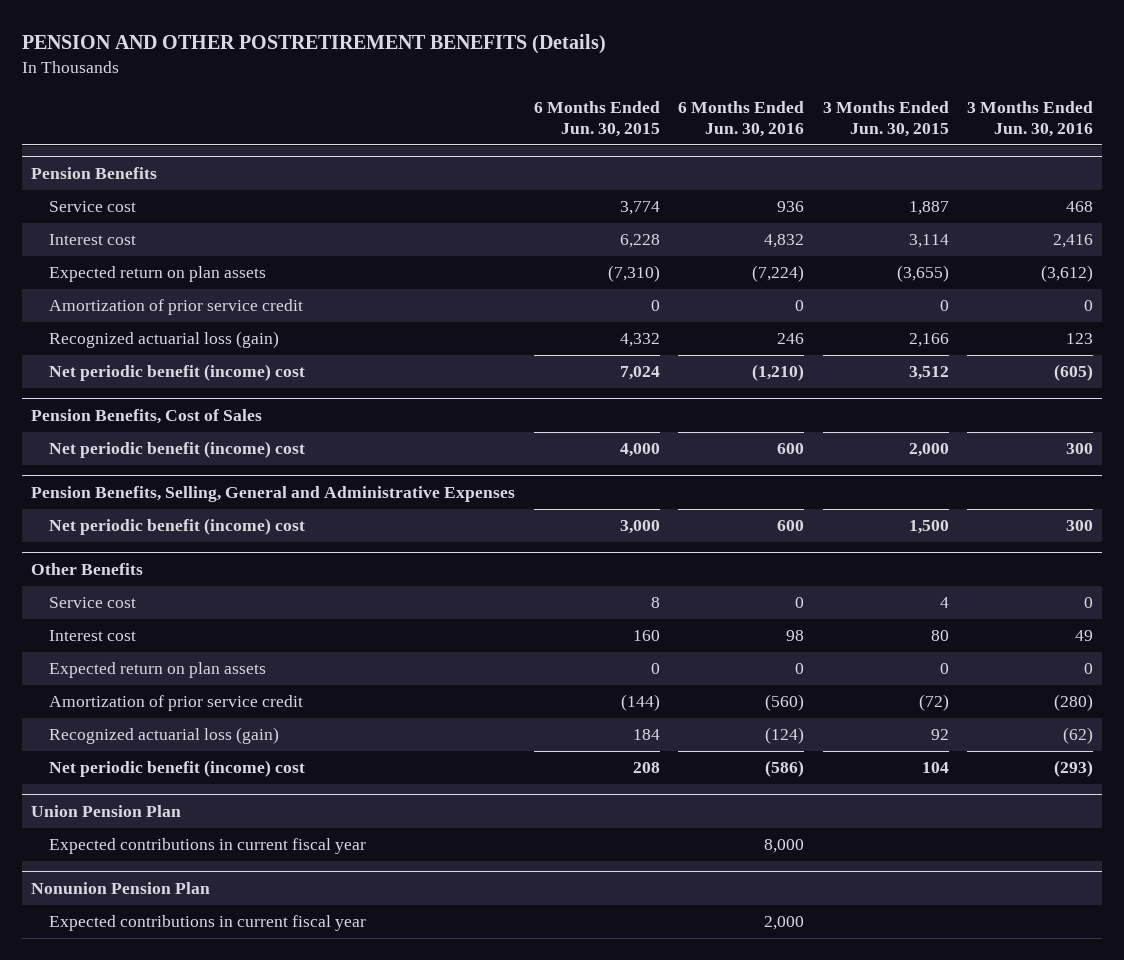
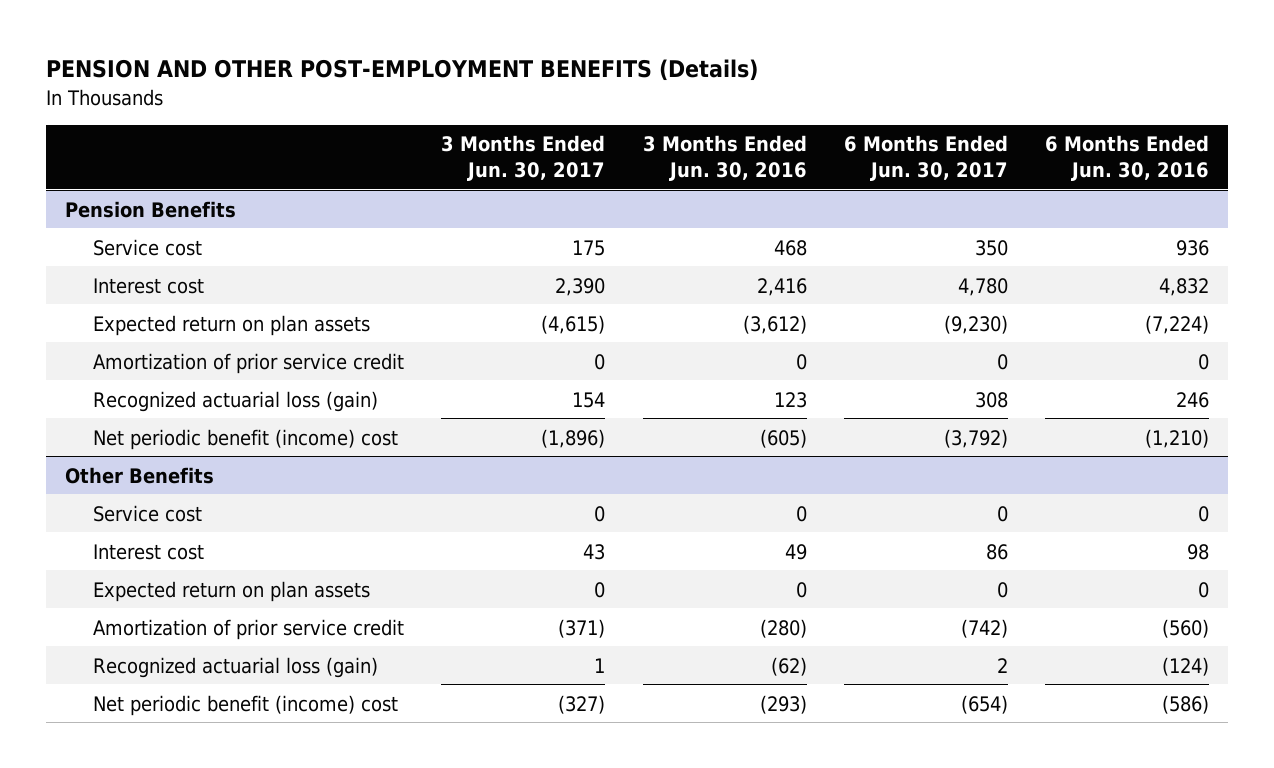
- PENSION AND OTHER POSTRETIREMENT BENEFITS (Details)
+ PENSION AND OTHER POST-EMPLOYMENT BENEFITS (Details)
- | 6 Months Ended Jun. 30, 2015 | 6 Months Ended Jun. 30, 2016 | 3 Months Ended Jun. 30, 2015 | 3 Months Ended Jun. 30, 2016
+ | 3 Months Ended Jun. 30, 2017 | 3 Months Ended Jun. 30, 2016 | 6 Months Ended Jun. 30, 2017 | 6 Months Ended Jun. 30, 2016
- Pension Benefits, Cost of Sales
- Net periodic benefit (income) cost | 4,000 | 600 | 2,000 | 300
- Pension Benefits, Selling, General and Administrative Expenses
- Net periodic benefit (income) cost | 3,000 | 600 | 1,500 | 300
- Union Pension Plan
- Expected contributions in current fiscal year | | 8,000 | |
- Nonunion Pension Plan
- Expected contributions in current fiscal year | | 2,000 | |

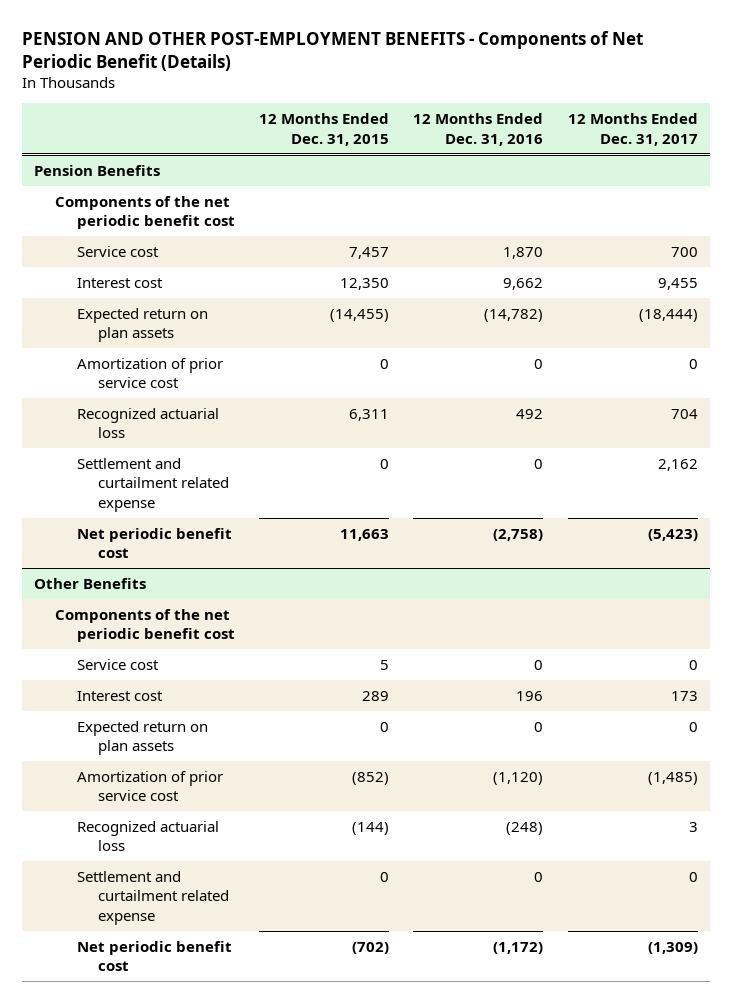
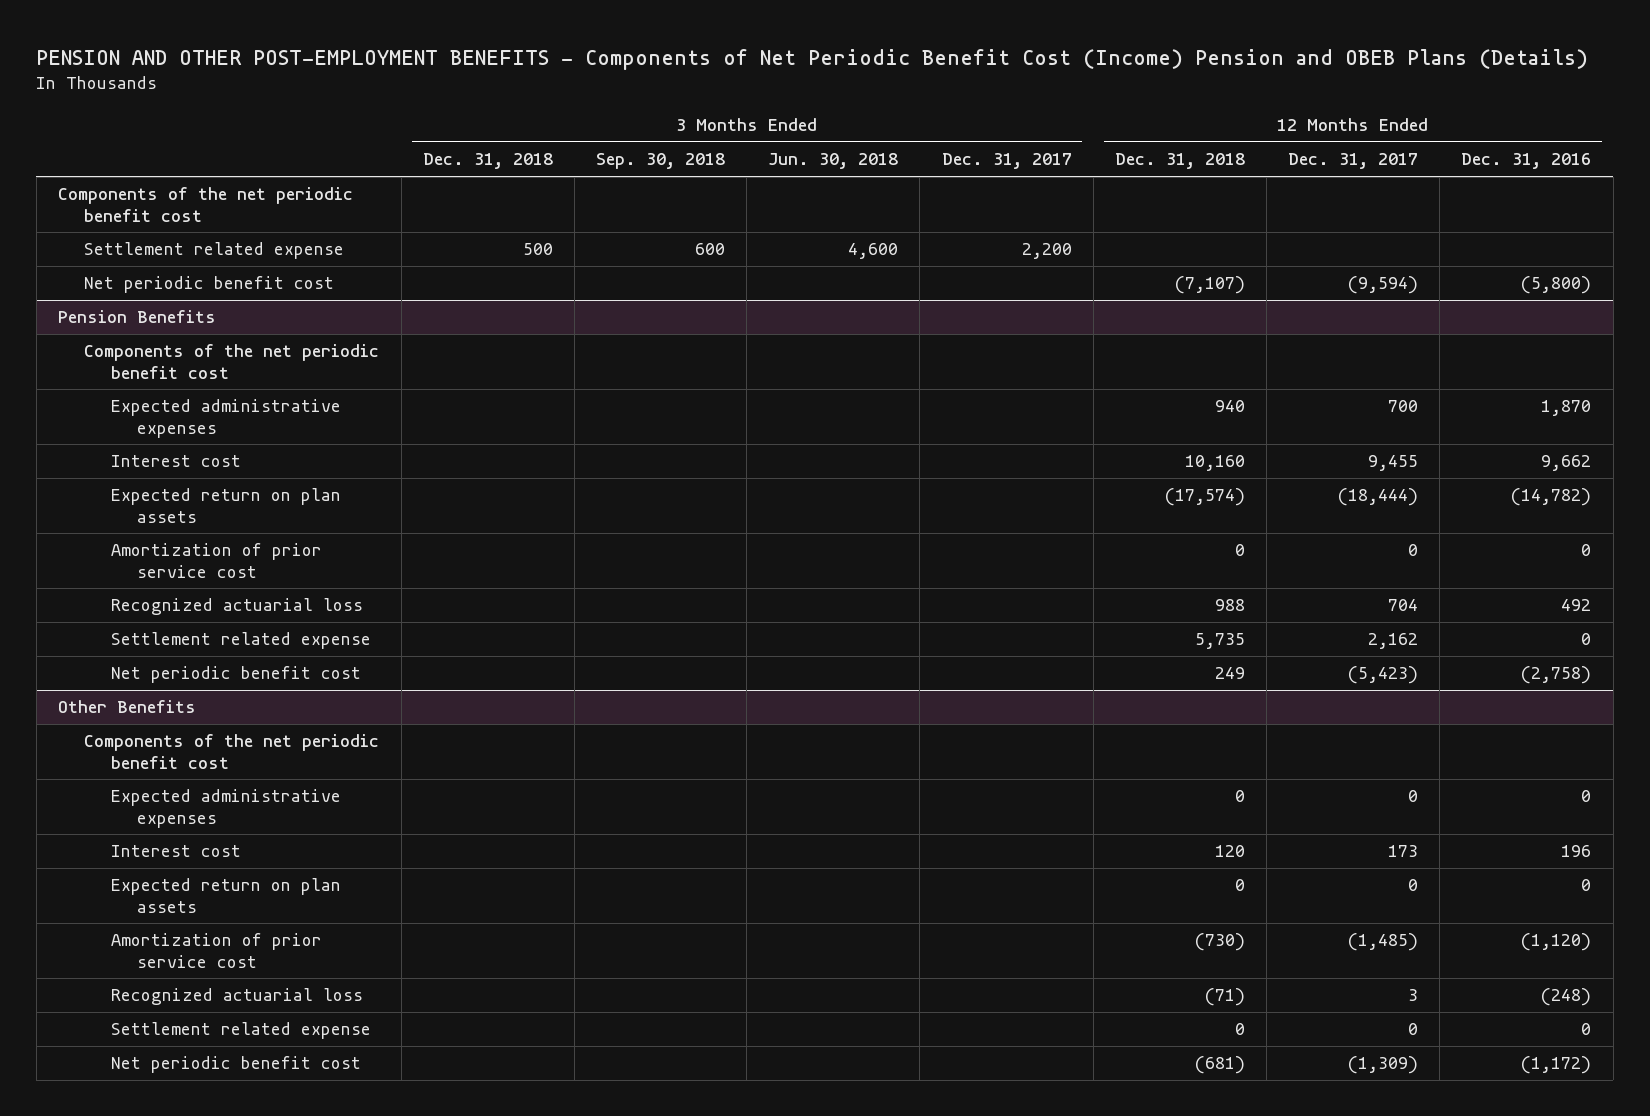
- PENSION AND OTHER POST-EMPLOYMENT BENEFITS - Components of Net Periodic Benefit (Details)
+ PENSION AND OTHER POST-EMPLOYMENT BENEFITS - Components of Net Periodic Benefit Cost (Income) Pension and OBEB Plans (Details)
- | 12 Months Ended Dec. 31, 2015 | 12 Months Ended Dec. 31, 2016 | 12 Months Ended Dec. 31, 2017
+ | 3 Months Ended Dec. 31, 2018 | 3 Months Ended Sep. 30, 2018 | 3 Months Ended Jun. 30, 2018 | 3 Months Ended Dec. 31, 2017 | 12 Months Ended Dec. 31, 2018 | 12 Months Ended Dec. 31, 2017 | 12 Months Ended Dec. 31, 2016
+ Components of the net periodic benefit cost
+ Settlement related expense | 500 | 600 | 4,600 | 2,200 | | |
+ Net periodic benefit cost | | | | | (7,107) | (9,594) | (5,800)
@ Pension Benefits
- Service cost | 7,457 | 1,870 | 700
+ Expected administrative expenses | | | | | 940 | 700 | 1,870
- Settlement and curtailment related expense | 0 | 0 | 2,162
+ Settlement related expense | | | | | 5,735 | 2,162 | 0
@ Other Benefits
- Service cost | 5 | 0 | 0
+ Expected administrative expenses | | | | | 0 | 0 | 0
- Settlement and curtailment related expense | 0 | 0 | 0
+ Settlement related expense | | | | | 0 | 0 | 0

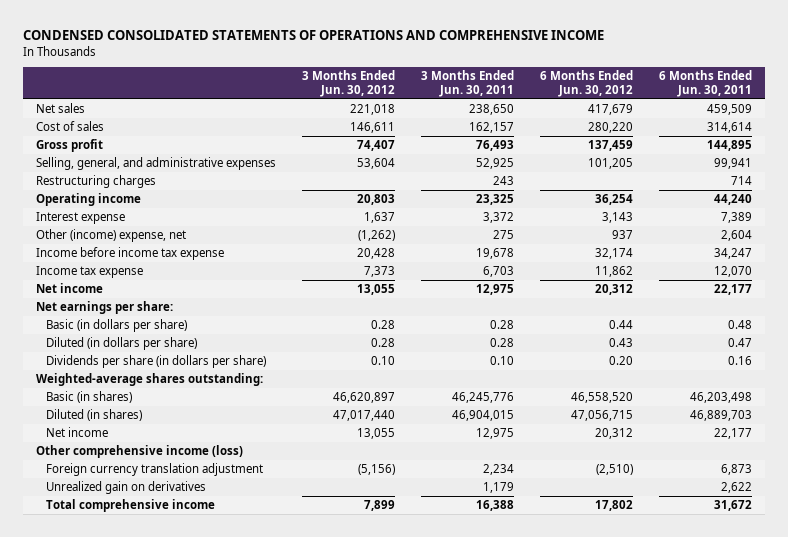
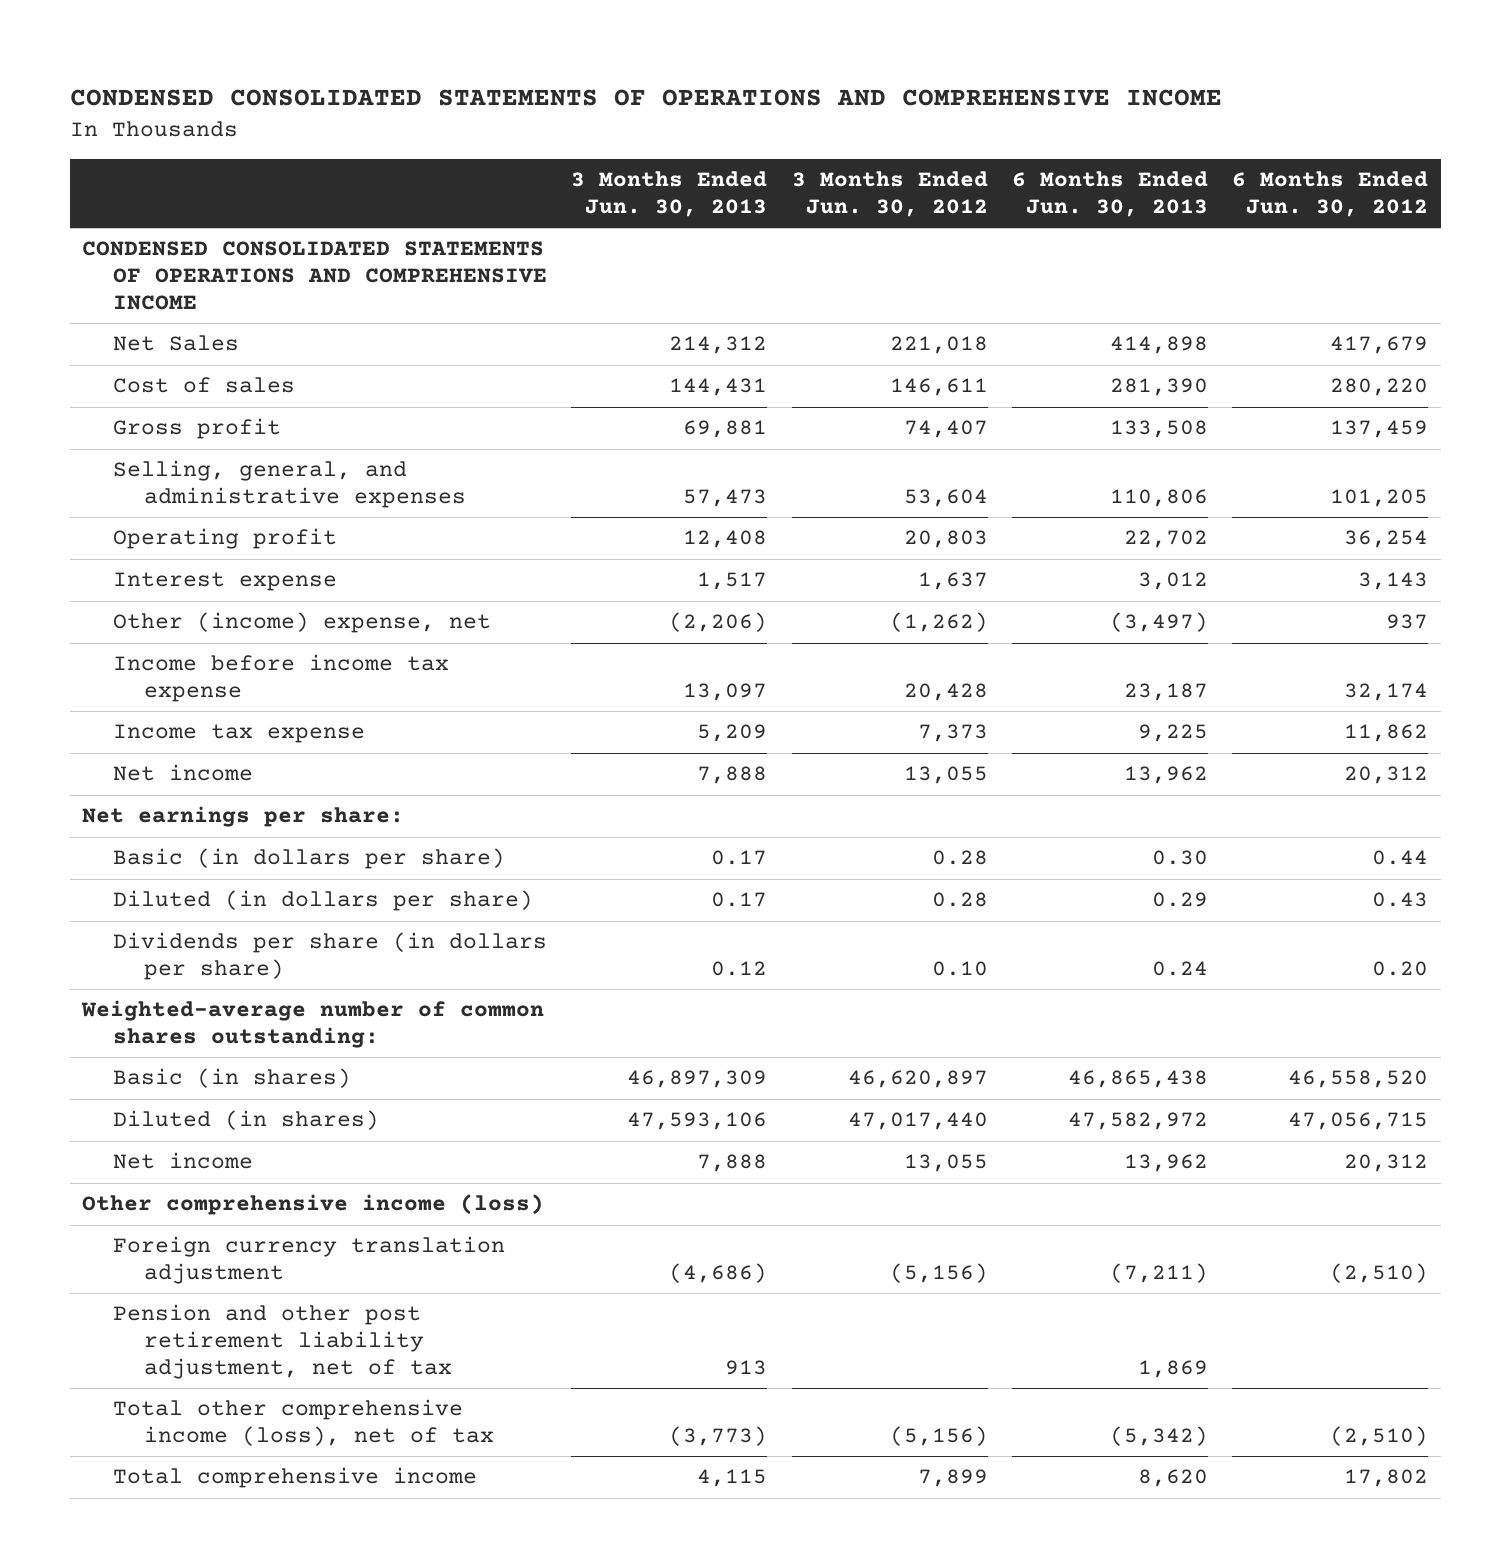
- | 3 Months Ended Jun. 30, 2012 | 3 Months Ended Jun. 30, 2011 | 6 Months Ended Jun. 30, 2012 | 6 Months Ended Jun. 30, 2011
+ | 3 Months Ended Jun. 30, 2013 | 3 Months Ended Jun. 30, 2012 | 6 Months Ended Jun. 30, 2013 | 6 Months Ended Jun. 30, 2012
- Net sales | 221,018 | 238,650 | 417,679 | 459,509
+ CONDENSED CONSOLIDATED STATEMENTS OF OPERATIONS AND COMPREHENSIVE INCOME
+ Net Sales | 214,312 | 221,018 | 414,898 | 417,679
- Restructuring charges | | 243 | | 714
- Operating income | 20,803 | 23,325 | 36,254 | 44,240
+ Operating profit | 12,408 | 20,803 | 22,702 | 36,254
- Weighted-average shares outstanding:
+ Weighted-average number of common shares outstanding:
- Unrealized gain on derivatives | | 1,179 | | 2,622
+ Pension and other post retirement liability adjustment, net of tax | 913 | | 1,869 |
+ Total other comprehensive income (loss), net of tax | (3,773) | (5,156) | (5,342) | (2,510)

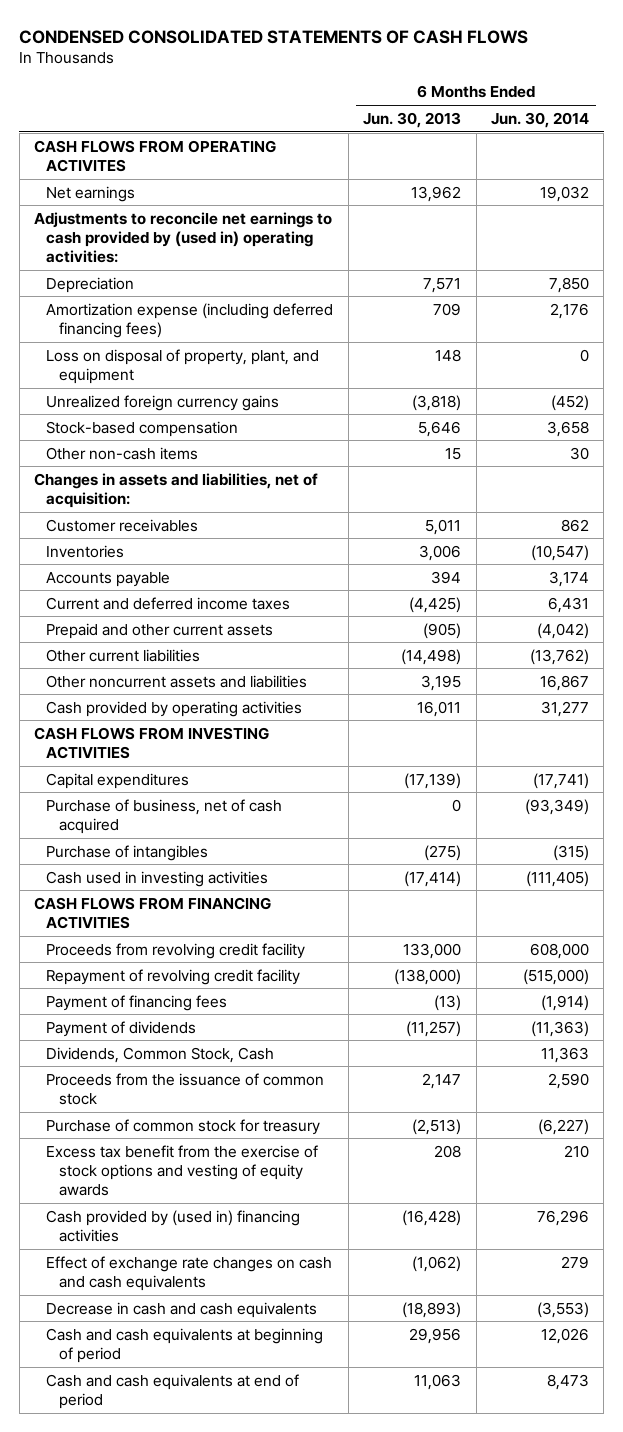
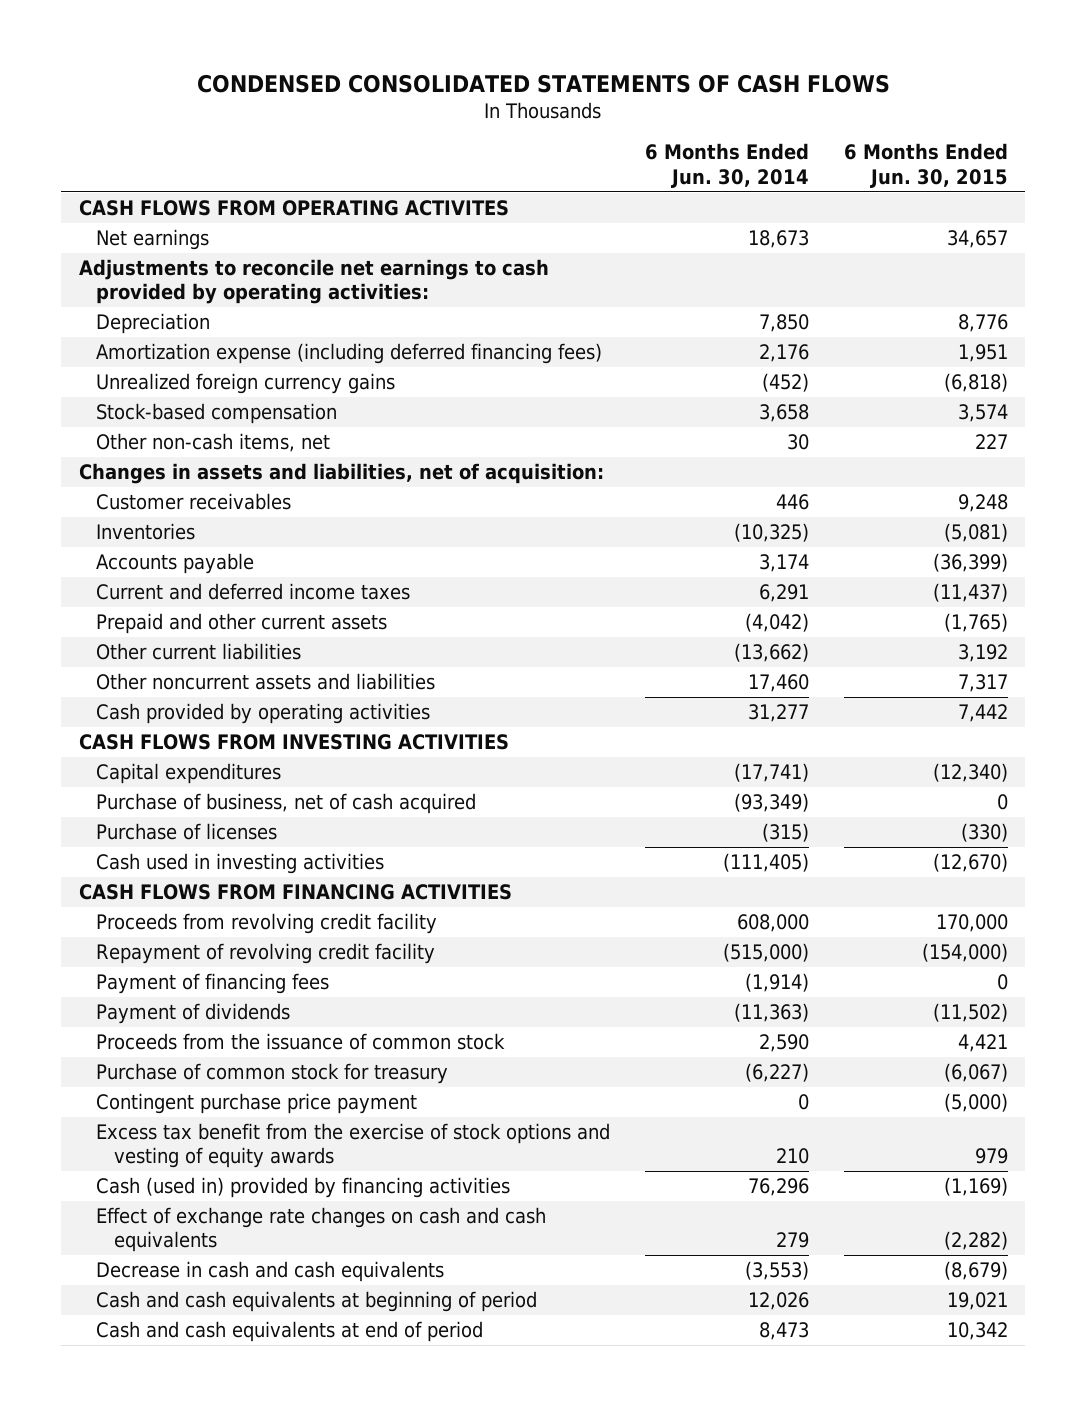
- | 6 Months Ended Jun. 30, 2013 | 6 Months Ended Jun. 30, 2014
+ | 6 Months Ended Jun. 30, 2014 | 6 Months Ended Jun. 30, 2015
- Net earnings | 13,962 | 19,032
- Adjustments to reconcile net earnings to cash provided by (used in) operating activities:
+ Net earnings | 18,673 | 34,657
+ Adjustments to reconcile net earnings to cash provided by operating activities:
- Loss on disposal of property, plant, and equipment | 148 | 0
- Other non-cash items | 15 | 30
+ Other non-cash items, net | 30 | 227
- Customer receivables | 5,011 | 862
- Inventories | 3,006 | (10,547)
+ Customer receivables | 446 | 9,248
+ Inventories | (10,325) | (5,081)
- Current and deferred income taxes | (4,425) | 6,431
+ Current and deferred income taxes | 6,291 | (11,437)
- Other current liabilities | (14,498) | (13,762)
- Other noncurrent assets and liabilities | 3,195 | 16,867
+ Other current liabilities | (13,662) | 3,192
+ Other noncurrent assets and liabilities | 17,460 | 7,317
- Purchase of intangibles | (275) | (315)
+ Purchase of licenses | (315) | (330)
- Dividends, Common Stock, Cash | | 11,363
+ Contingent purchase price payment | 0 | (5,000)
- Cash provided by (used in) financing activities | (16,428) | 76,296
+ Cash (used in) provided by financing activities | 76,296 | (1,169)

